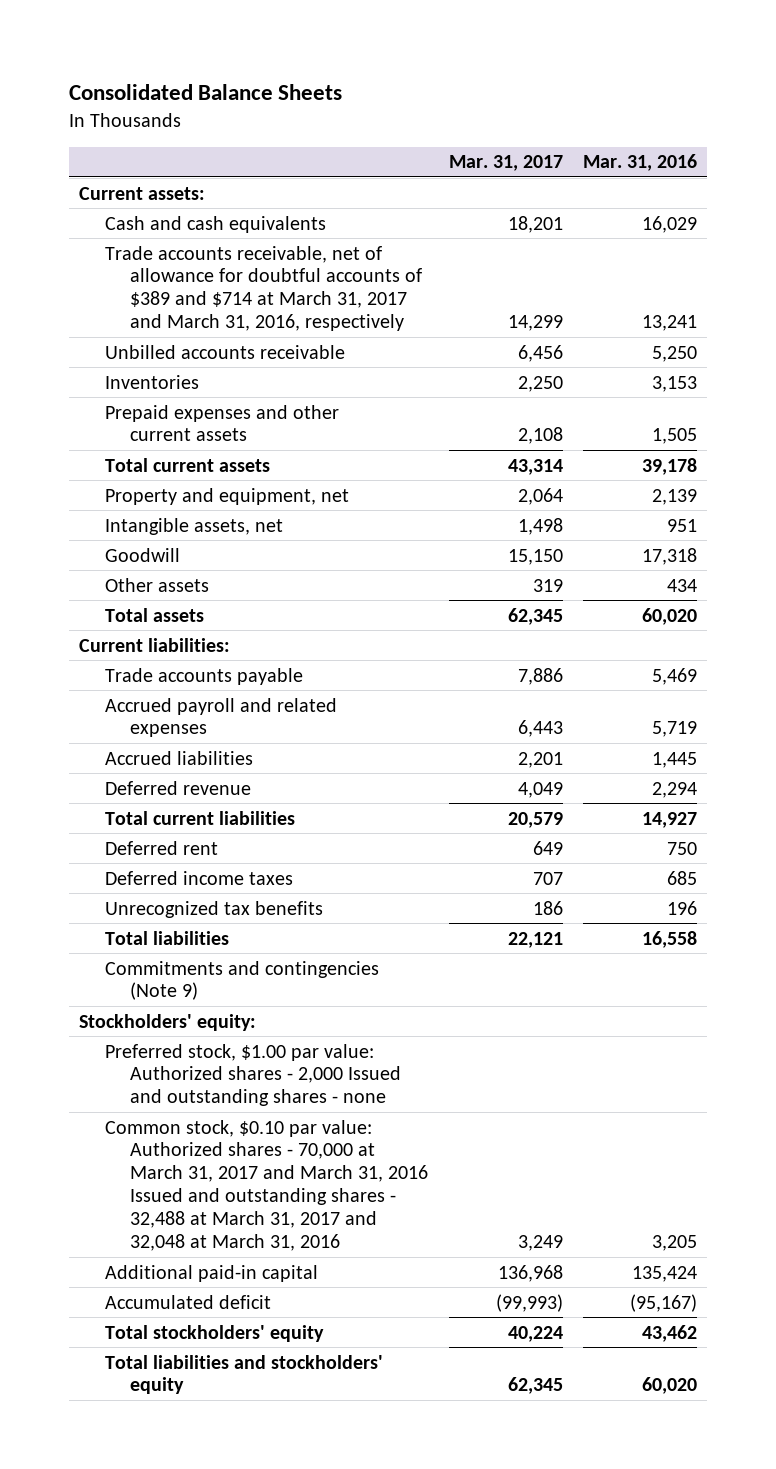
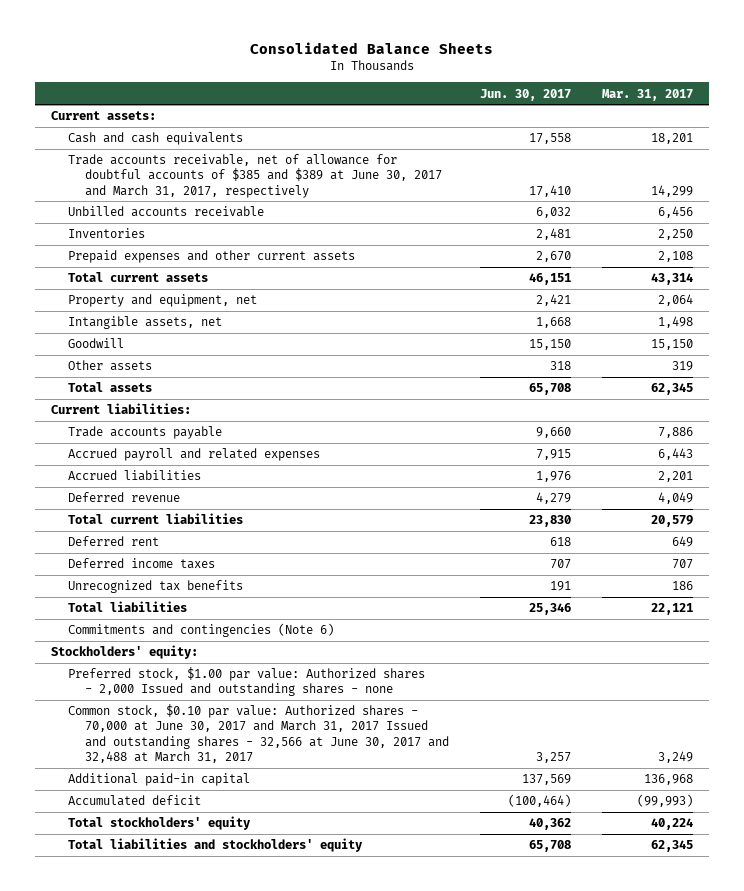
- | Mar. 31, 2017 | Mar. 31, 2016
+ | Jun. 30, 2017 | Mar. 31, 2017
- Trade accounts receivable, net of allowance for doubtful accounts of $389 and $714 at March 31, 2017 and March 31, 2016, respectively | 14,299 | 13,241
+ Trade accounts receivable, net of allowance for doubtful accounts of $385 and $389 at June 30, 2017 and March 31, 2017, respectively | 17,410 | 14,299
- Commitments and contingencies (Note 9)
+ Commitments and contingencies (Note 6)
- Common stock, $0.10 par value: Authorized shares - 70,000 at March 31, 2017 and March 31, 2016 Issued and outstanding shares - 32,488 at March 31, 2017 and 32,048 at March 31, 2016 | 3,249 | 3,205
+ Common stock, $0.10 par value: Authorized shares - 70,000 at June 30, 2017 and March 31, 2017 Issued and outstanding shares - 32,566 at June 30, 2017 and 32,488 at March 31, 2017 | 3,257 | 3,249

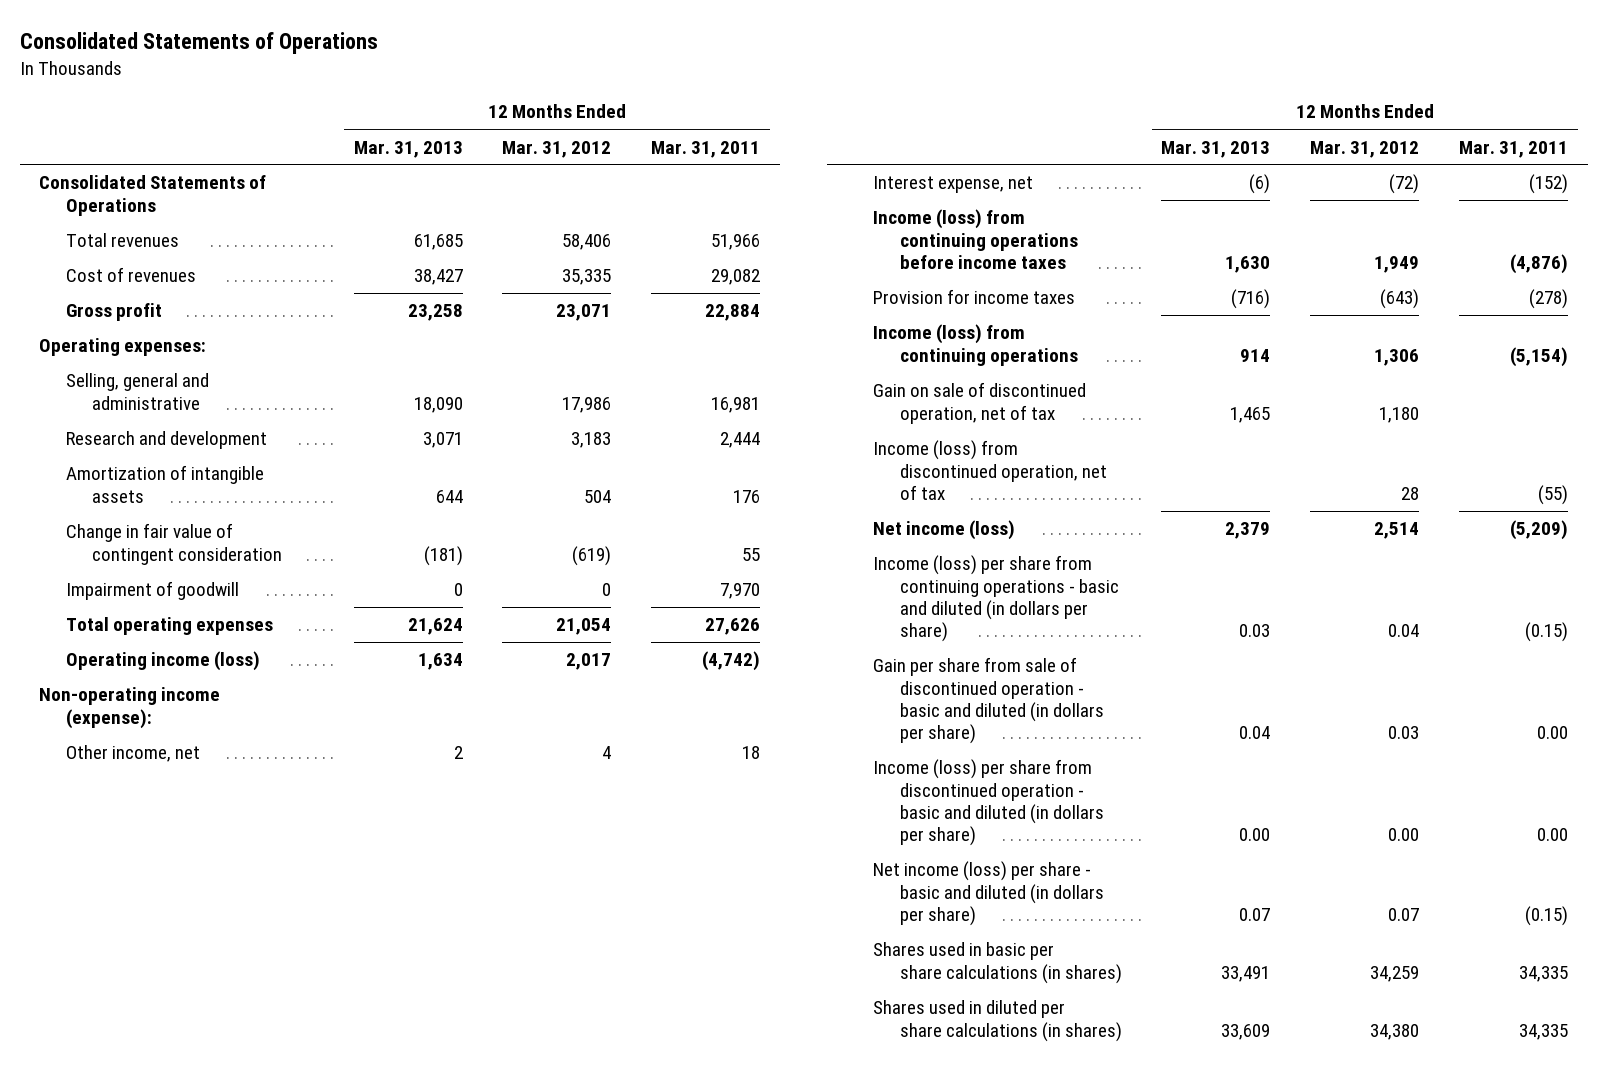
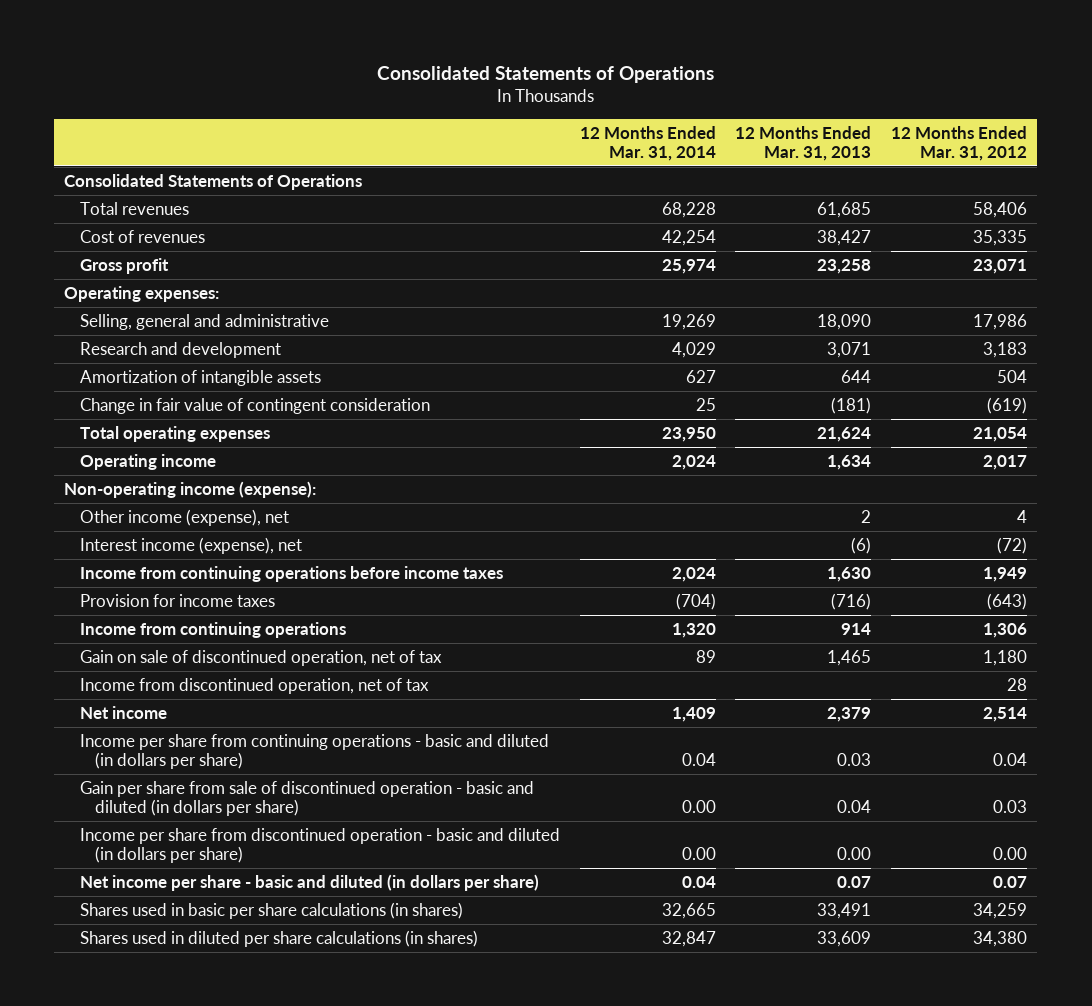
- | 12 Months Ended Mar. 31, 2013 | 12 Months Ended Mar. 31, 2012 | 12 Months Ended Mar. 31, 2011
+ | 12 Months Ended Mar. 31, 2014 | 12 Months Ended Mar. 31, 2013 | 12 Months Ended Mar. 31, 2012
- Impairment of goodwill | 0 | 0 | 7,970
- Operating income (loss) | 1,634 | 2,017 | (4,742)
+ Operating income | 2,024 | 1,634 | 2,017
- Other income, net | 2 | 4 | 18
- Interest expense, net | (6) | (72) | (152)
- Income (loss) from continuing operations before income taxes | 1,630 | 1,949 | (4,876)
+ Other income (expense), net | | 2 | 4
+ Interest income (expense), net | | (6) | (72)
+ Income from continuing operations before income taxes | 2,024 | 1,630 | 1,949
- Income (loss) from continuing operations | 914 | 1,306 | (5,154)
+ Income from continuing operations | 1,320 | 914 | 1,306
- Income (loss) from discontinued operation, net of tax | | 28 | (55)
- Net income (loss) | 2,379 | 2,514 | (5,209)
- Income (loss) per share from continuing operations - basic and diluted (in dollars per share) | 0.03 | 0.04 | (0.15)
+ Income from discontinued operation, net of tax | | | 28
+ Net income | 1,409 | 2,379 | 2,514
+ Income per share from continuing operations - basic and diluted (in dollars per share) | 0.04 | 0.03 | 0.04
- Income (loss) per share from discontinued operation - basic and diluted (in dollars per share) | 0.00 | 0.00 | 0.00
- Net income (loss) per share - basic and diluted (in dollars per share) | 0.07 | 0.07 | (0.15)
+ Income per share from discontinued operation - basic and diluted (in dollars per share) | 0.00 | 0.00 | 0.00
+ Net income per share - basic and diluted (in dollars per share) | 0.04 | 0.07 | 0.07

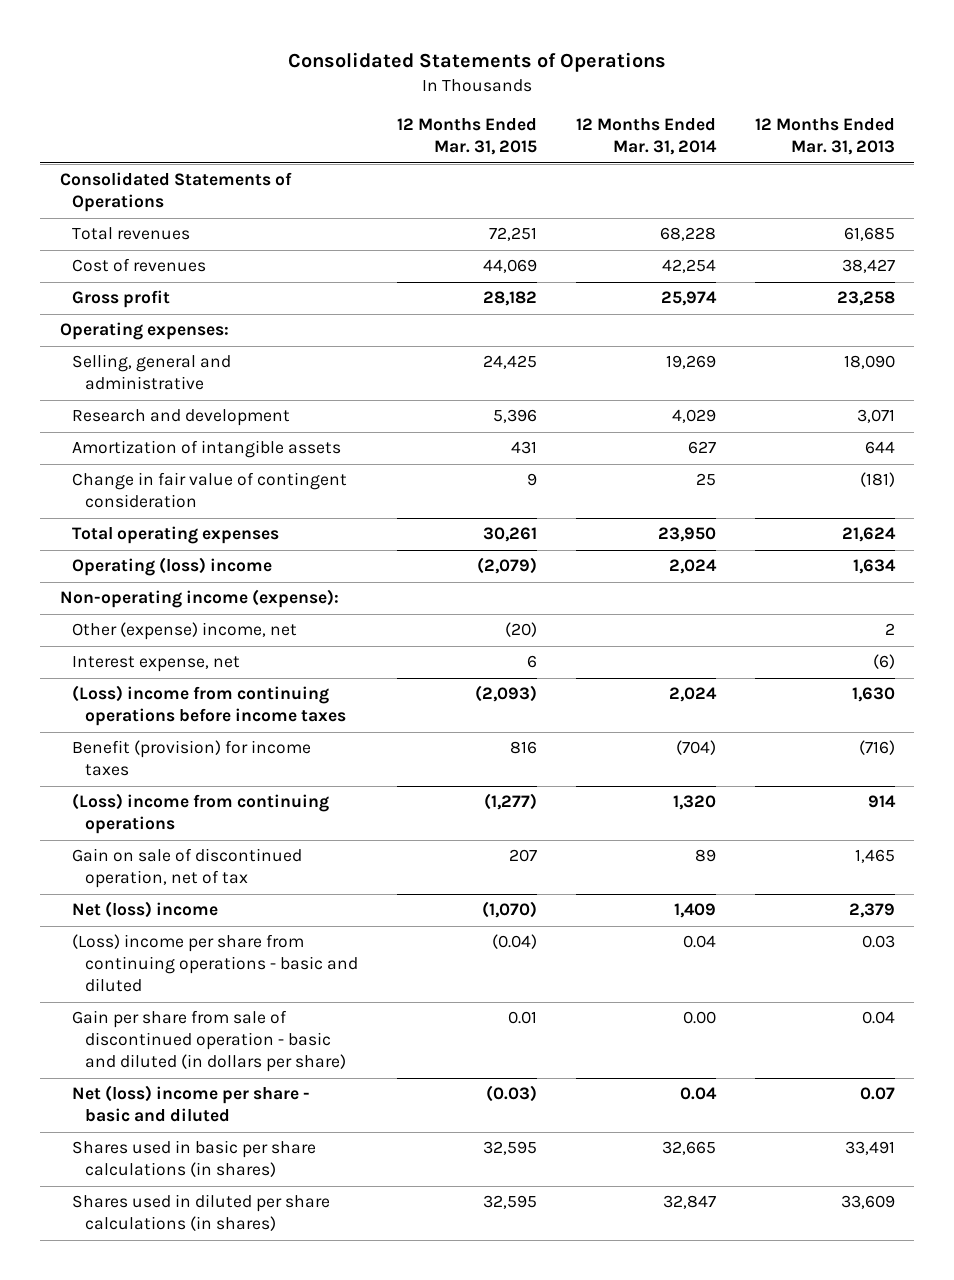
- | 12 Months Ended Mar. 31, 2014 | 12 Months Ended Mar. 31, 2013 | 12 Months Ended Mar. 31, 2012
+ | 12 Months Ended Mar. 31, 2015 | 12 Months Ended Mar. 31, 2014 | 12 Months Ended Mar. 31, 2013
- Operating income | 2,024 | 1,634 | 2,017
+ Operating (loss) income | (2,079) | 2,024 | 1,634
- Other income (expense), net | | 2 | 4
- Interest income (expense), net | | (6) | (72)
- Income from continuing operations before income taxes | 2,024 | 1,630 | 1,949
- Provision for income taxes | (704) | (716) | (643)
- Income from continuing operations | 1,320 | 914 | 1,306
+ Other (expense) income, net | (20) | | 2
+ Interest expense, net | 6 | | (6)
+ (Loss) income from continuing operations before income taxes | (2,093) | 2,024 | 1,630
+ Benefit (provision) for income taxes | 816 | (704) | (716)
+ (Loss) income from continuing operations | (1,277) | 1,320 | 914
- Income from discontinued operation, net of tax | | | 28
- Net income | 1,409 | 2,379 | 2,514
- Income per share from continuing operations - basic and diluted (in dollars per share) | 0.04 | 0.03 | 0.04
+ Net (loss) income | (1,070) | 1,409 | 2,379
+ (Loss) income per share from continuing operations - basic and diluted | (0.04) | 0.04 | 0.03
- Income per share from discontinued operation - basic and diluted (in dollars per share) | 0.00 | 0.00 | 0.00
- Net income per share - basic and diluted (in dollars per share) | 0.04 | 0.07 | 0.07
+ Net (loss) income per share - basic and diluted | (0.03) | 0.04 | 0.07

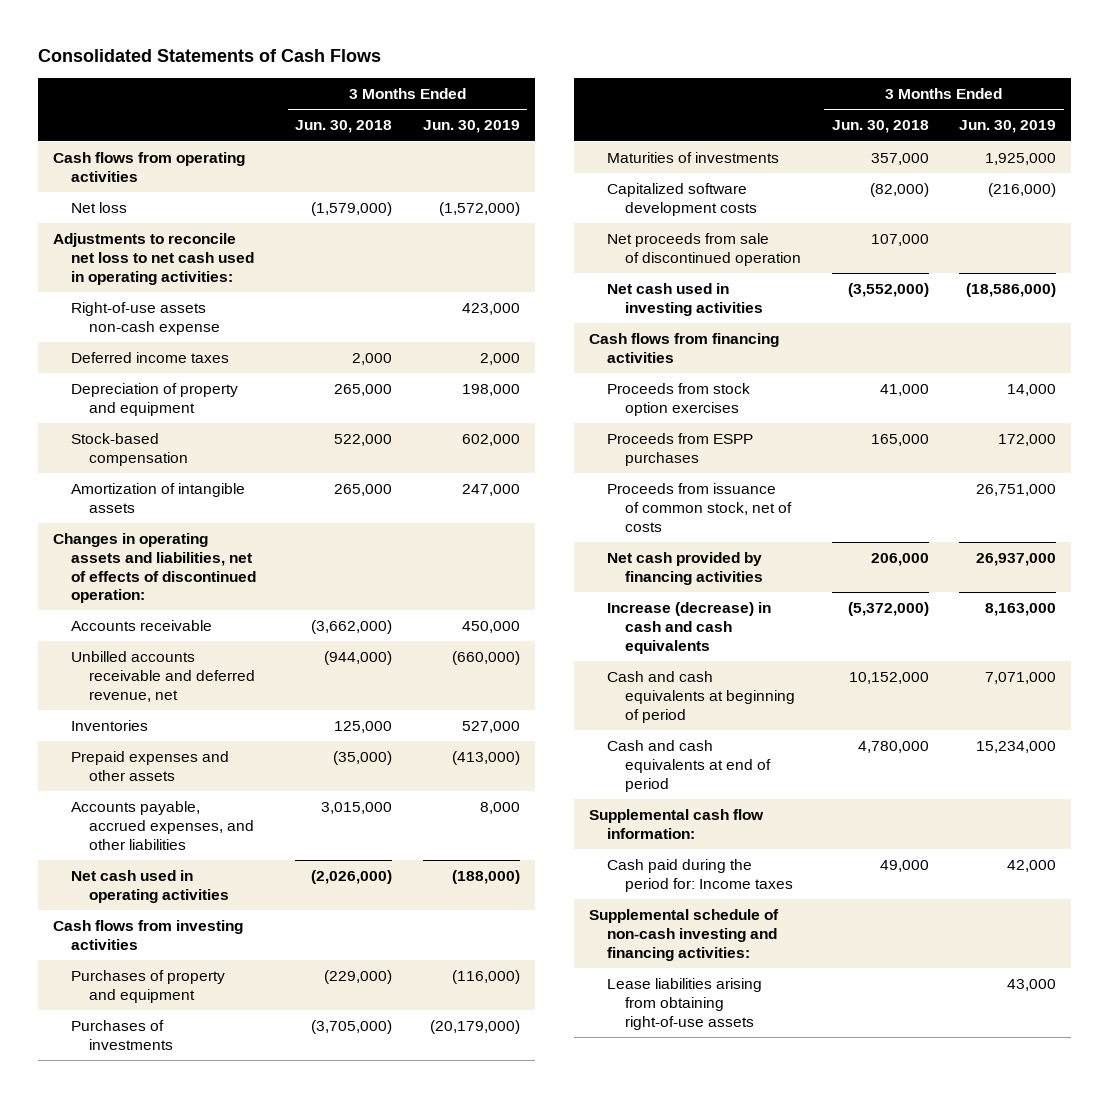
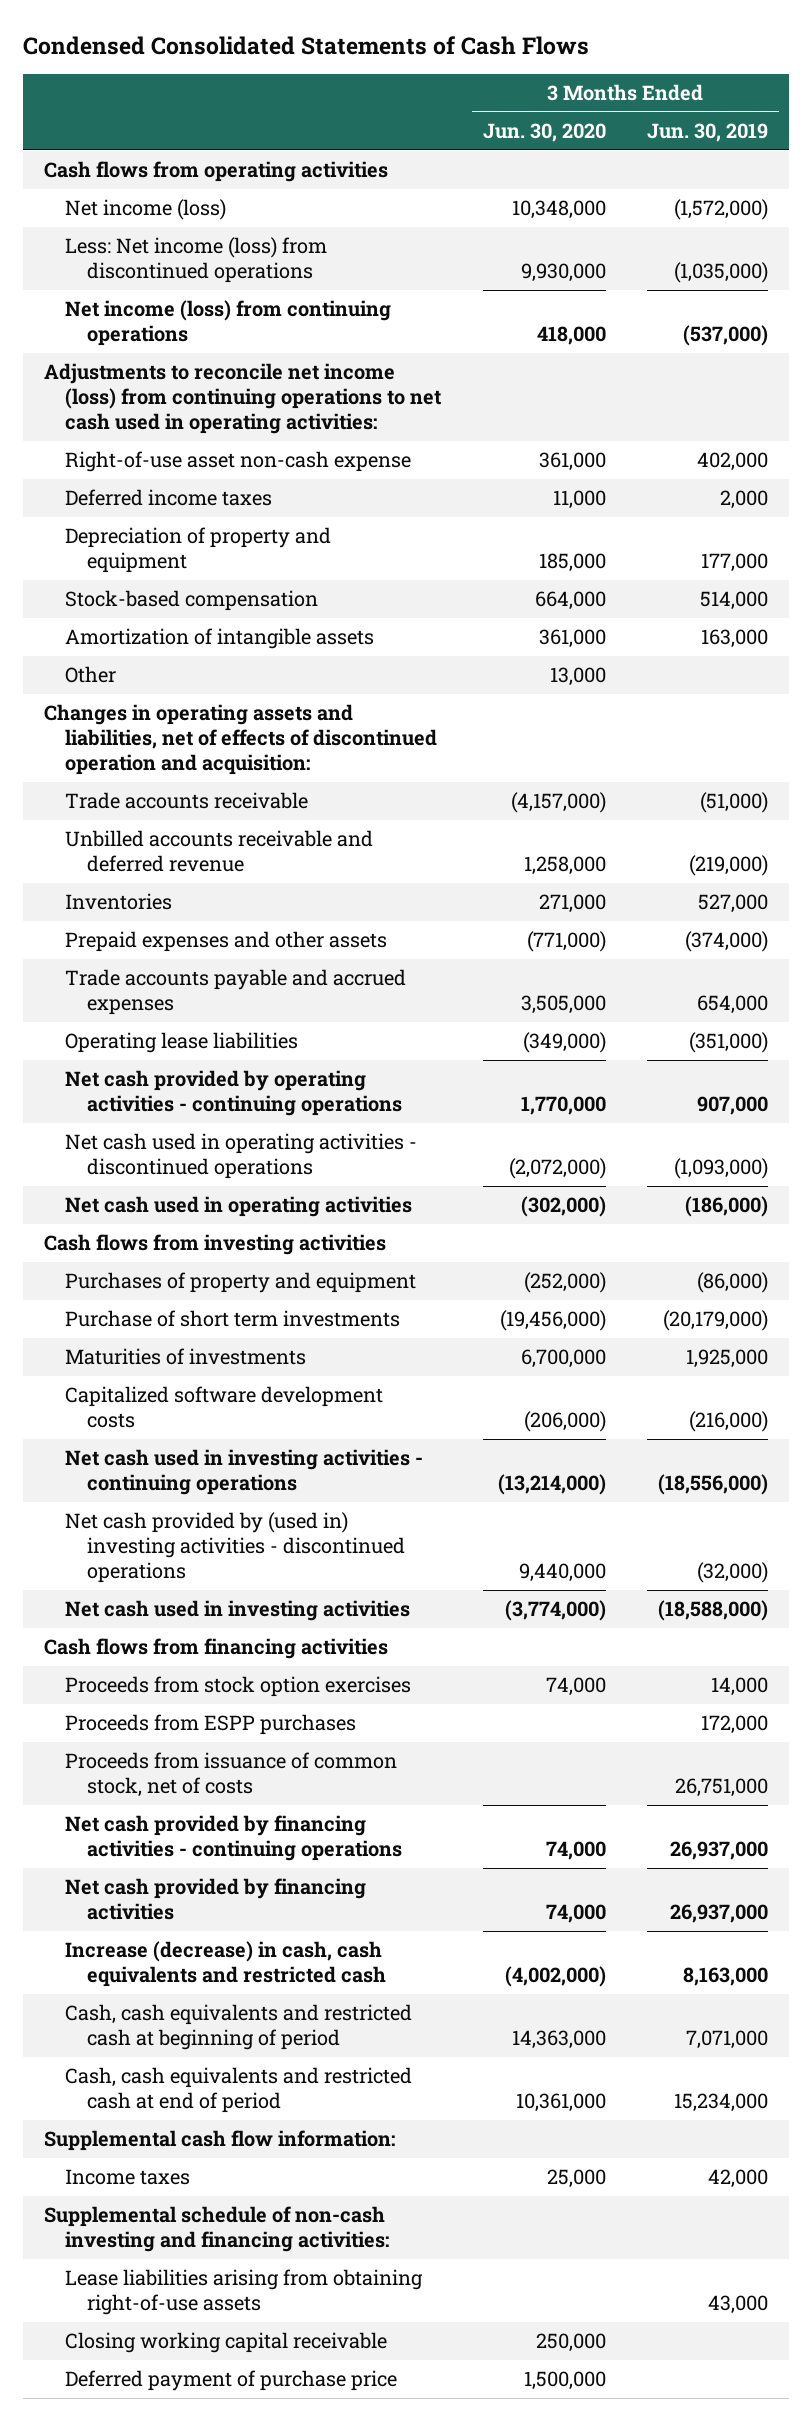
- Consolidated Statements of Cash Flows
+ Condensed Consolidated Statements of Cash Flows
- | 3 Months Ended Jun. 30, 2018 | 3 Months Ended Jun. 30, 2019
+ | 3 Months Ended Jun. 30, 2020 | 3 Months Ended Jun. 30, 2019
- Net loss | (1,579,000) | (1,572,000)
- Adjustments to reconcile net loss to net cash used in operating activities:
- Right-of-use assets non-cash expense | | 423,000
+ Net income (loss) | 10,348,000 | (1,572,000)
+ Less: Net income (loss) from discontinued operations | 9,930,000 | (1,035,000)
+ Net income (loss) from continuing operations | 418,000 | (537,000)
+ Adjustments to reconcile net income (loss) from continuing operations to net cash used in operating activities:
+ Right-of-use asset non-cash expense | 361,000 | 402,000
- Depreciation of property and equipment | 265,000 | 198,000
- Stock-based compensation | 522,000 | 602,000
- Amortization of intangible assets | 265,000 | 247,000
- Changes in operating assets and liabilities, net of effects of discontinued operation:
- Accounts receivable | (3,662,000) | 450,000
- Unbilled accounts receivable and deferred revenue, net | (944,000) | (660,000)
+ Depreciation of property and equipment | 185,000 | 177,000
+ Stock-based compensation | 664,000 | 514,000
+ Amortization of intangible assets | 361,000 | 163,000
+ Other | 13,000 |
+ Changes in operating assets and liabilities, net of effects of discontinued operation and acquisition:
+ Trade accounts receivable | (4,157,000) | (51,000)
+ Unbilled accounts receivable and deferred revenue | 1,258,000 | (219,000)
- Prepaid expenses and other assets | (35,000) | (413,000)
- Accounts payable, accrued expenses, and other liabilities | 3,015,000 | 8,000
- Net cash used in operating activities | (2,026,000) | (188,000)
+ Prepaid expenses and other assets | (771,000) | (374,000)
+ Trade accounts payable and accrued expenses | 3,505,000 | 654,000
+ Operating lease liabilities | (349,000) | (351,000)
+ Net cash provided by operating activities - continuing operations | 1,770,000 | 907,000
+ Net cash used in operating activities - discontinued operations | (2,072,000) | (1,093,000)
+ Net cash used in operating activities | (302,000) | (186,000)
- Purchases of property and equipment | (229,000) | (116,000)
- Purchases of investments | (3,705,000) | (20,179,000)
+ Purchases of property and equipment | (252,000) | (86,000)
+ Purchase of short term investments | (19,456,000) | (20,179,000)
- Net proceeds from sale of discontinued operation | 107,000 |
- Net cash used in investing activities | (3,552,000) | (18,586,000)
+ Net cash used in investing activities - continuing operations | (13,214,000) | (18,556,000)
+ Net cash provided by (used in) investing activities - discontinued operations | 9,440,000 | (32,000)
+ Net cash used in investing activities | (3,774,000) | (18,588,000)
+ Net cash provided by financing activities - continuing operations | 74,000 | 26,937,000
- Increase (decrease) in cash and cash equivalents | (5,372,000) | 8,163,000
- Cash and cash equivalents at beginning of period | 10,152,000 | 7,071,000
- Cash and cash equivalents at end of period | 4,780,000 | 15,234,000
+ Increase (decrease) in cash, cash equivalents and restricted cash | (4,002,000) | 8,163,000
+ Cash, cash equivalents and restricted cash at beginning of period | 14,363,000 | 7,071,000
+ Cash, cash equivalents and restricted cash at end of period | 10,361,000 | 15,234,000
- Cash paid during the period for: Income taxes | 49,000 | 42,000
+ Income taxes | 25,000 | 42,000
+ Closing working capital receivable | 250,000 |
+ Deferred payment of purchase price | 1,500,000 |

